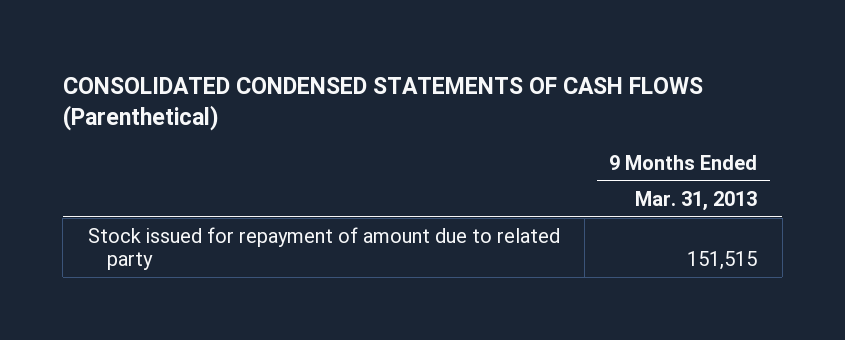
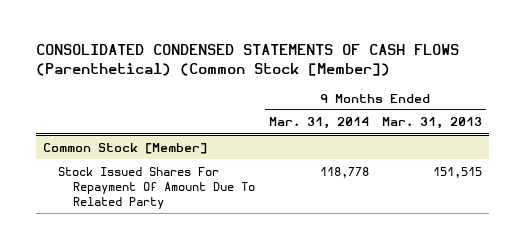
- CONSOLIDATED CONDENSED STATEMENTS OF CASH FLOWS (Parenthetical)
+ CONSOLIDATED CONDENSED STATEMENTS OF CASH FLOWS (Parenthetical) (Common Stock [Member])
- | 9 Months Ended Mar. 31, 2013
+ | 9 Months Ended Mar. 31, 2014 | 9 Months Ended Mar. 31, 2013
- Stock issued for repayment of amount due to related party | 151,515
+ Common Stock [Member]
+ Stock Issued Shares For Repayment Of Amount Due To Related Party | 118,778 | 151,515

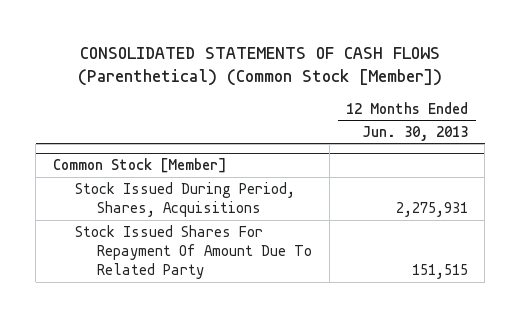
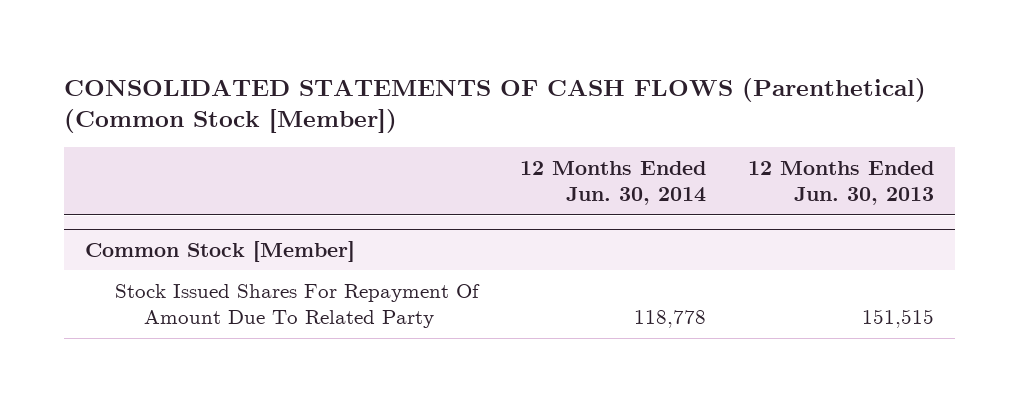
- | 12 Months Ended Jun. 30, 2013
+ | 12 Months Ended Jun. 30, 2014 | 12 Months Ended Jun. 30, 2013
@ Common Stock [Member]
- Stock Issued During Period, Shares, Acquisitions | 2,275,931

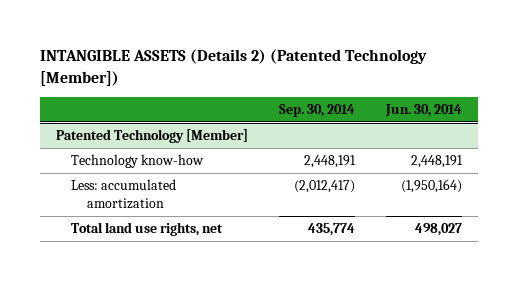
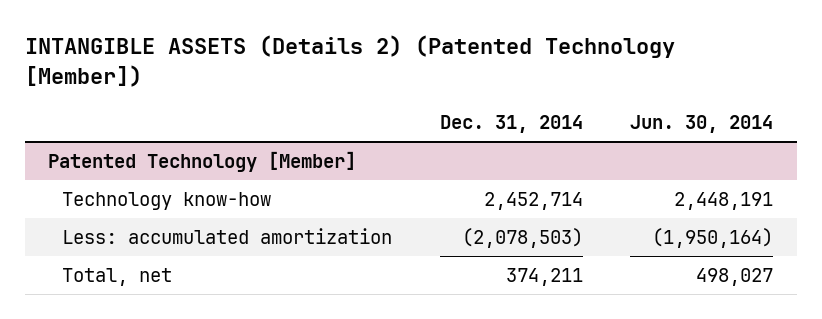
- | Sep. 30, 2014 | Jun. 30, 2014
+ | Dec. 31, 2014 | Jun. 30, 2014
@ Patented Technology [Member]
- Total land use rights, net | 435,774 | 498,027
+ Total, net | 374,211 | 498,027

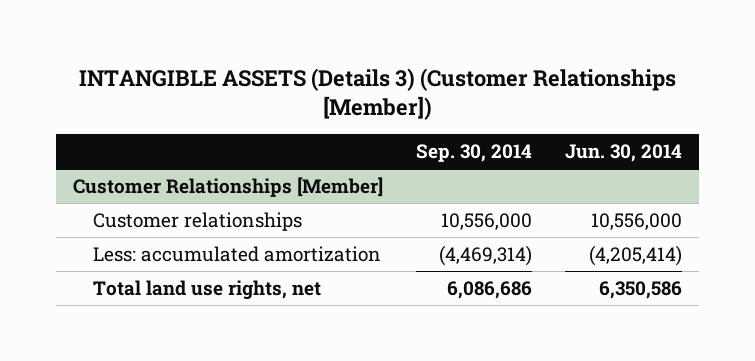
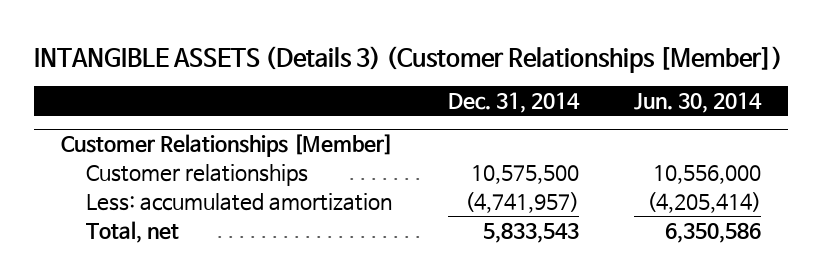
- | Sep. 30, 2014 | Jun. 30, 2014
+ | Dec. 31, 2014 | Jun. 30, 2014
@ Customer Relationships [Member]
- Total land use rights, net | 6,086,686 | 6,350,586
+ Total, net | 5,833,543 | 6,350,586

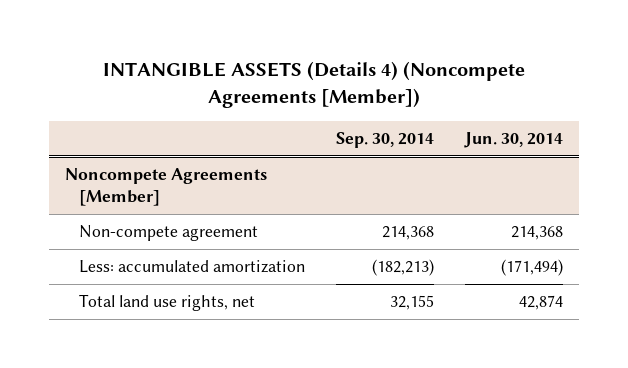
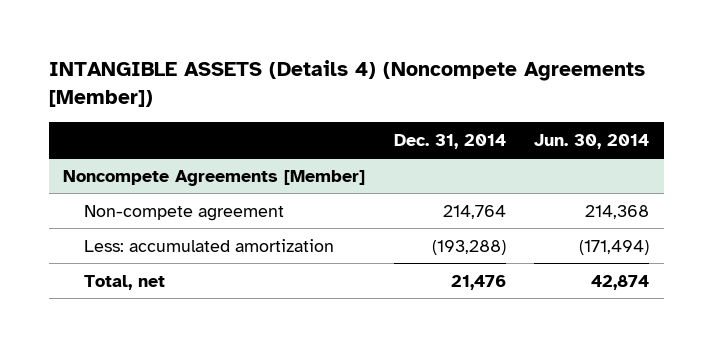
- | Sep. 30, 2014 | Jun. 30, 2014
+ | Dec. 31, 2014 | Jun. 30, 2014
@ Noncompete Agreements [Member]
- Total land use rights, net | 32,155 | 42,874
+ Total, net | 21,476 | 42,874

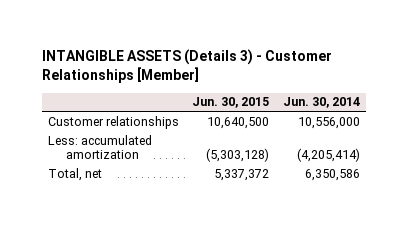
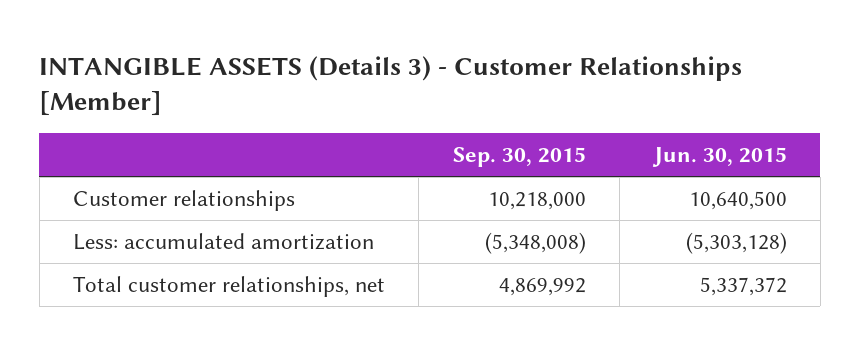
- | Jun. 30, 2015 | Jun. 30, 2014
+ | Sep. 30, 2015 | Jun. 30, 2015
- Total, net | 5,337,372 | 6,350,586
+ Total customer relationships, net | 4,869,992 | 5,337,372

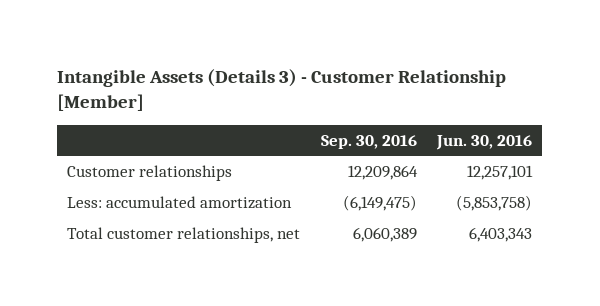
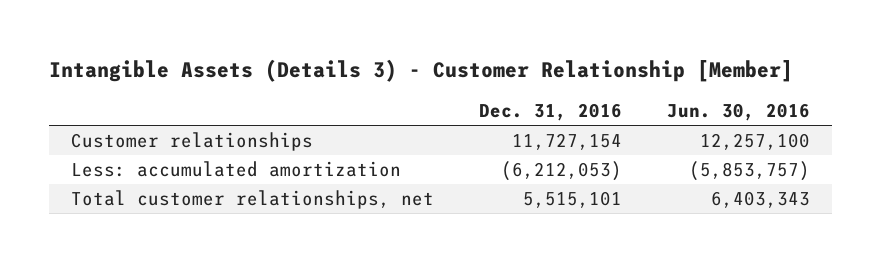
- | Sep. 30, 2016 | Jun. 30, 2016
+ | Dec. 31, 2016 | Jun. 30, 2016
- Customer relationships | 12,209,864 | 12,257,101
- Less: accumulated amortization | (6,149,475) | (5,853,758)
+ Customer relationships | 11,727,154 | 12,257,100
+ Less: accumulated amortization | (6,212,053) | (5,853,757)

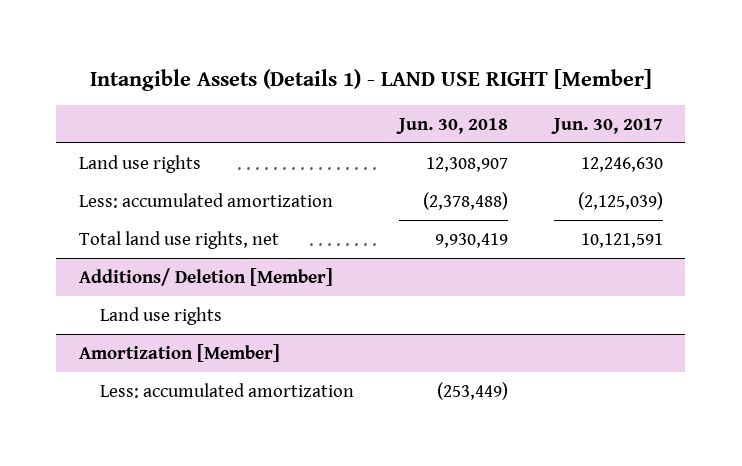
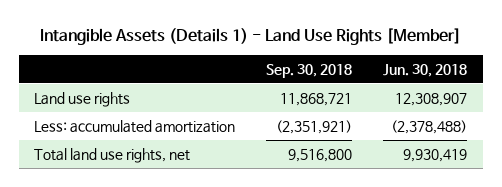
- Intangible Assets (Details 1) - LAND USE RIGHT [Member]
+ Intangible Assets (Details 1) - Land Use Rights [Member]
- | Jun. 30, 2018 | Jun. 30, 2017
+ | Sep. 30, 2018 | Jun. 30, 2018
- Additions/ Deletion [Member]
- Land use rights
- Amortization [Member]
- Less: accumulated amortization | (253,449) |

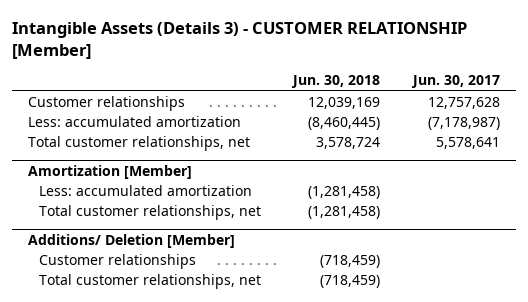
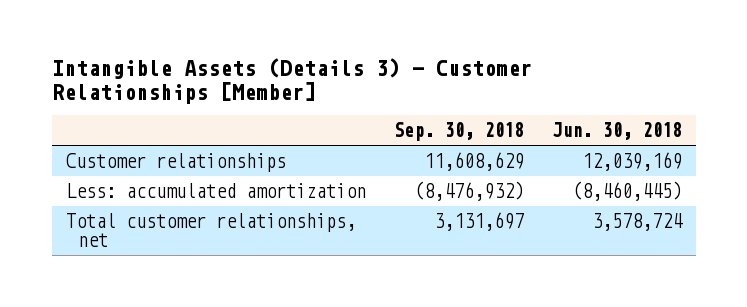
- Intangible Assets (Details 3) - CUSTOMER RELATIONSHIP [Member]
+ Intangible Assets (Details 3) - Customer Relationships [Member]
- | Jun. 30, 2018 | Jun. 30, 2017
+ | Sep. 30, 2018 | Jun. 30, 2018
- Amortization [Member]
- Less: accumulated amortization | (1,281,458) |
- Total customer relationships, net | (1,281,458) |
- Additions/ Deletion [Member]
- Customer relationships | (718,459) |
- Total customer relationships, net | (718,459) |

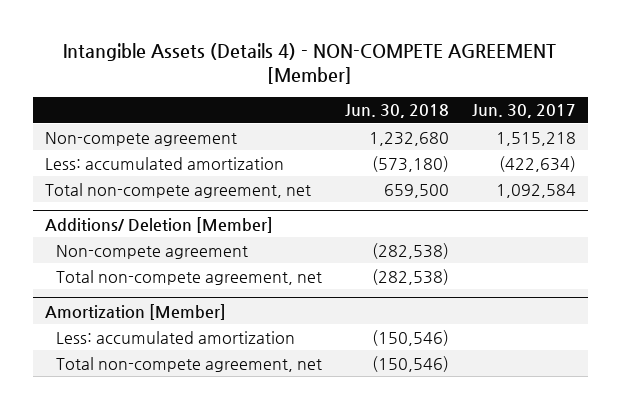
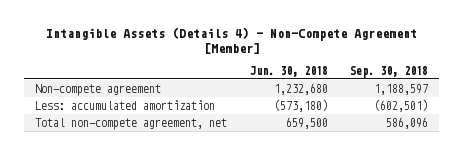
- Intangible Assets (Details 4) - NON-COMPETE AGREEMENT [Member]
+ Intangible Assets (Details 4) - Non-Compete Agreement [Member]
- | Jun. 30, 2018 | Jun. 30, 2017
+ | Jun. 30, 2018 | Sep. 30, 2018
- Additions/ Deletion [Member]
- Non-compete agreement | (282,538) |
- Total non-compete agreement, net | (282,538) |
- Amortization [Member]
- Less: accumulated amortization | (150,546) |
- Total non-compete agreement, net | (150,546) |

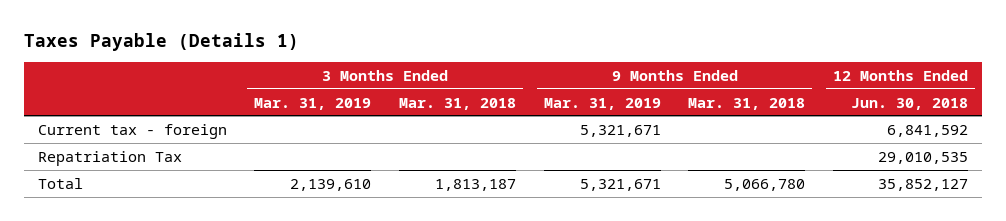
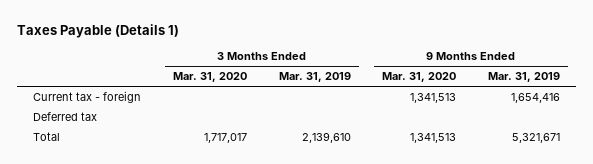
- | 3 Months Ended Mar. 31, 2019 | 3 Months Ended Mar. 31, 2018 | 9 Months Ended Mar. 31, 2019 | 9 Months Ended Mar. 31, 2018 | 12 Months Ended Jun. 30, 2018
+ | 3 Months Ended Mar. 31, 2020 | 3 Months Ended Mar. 31, 2019 | 9 Months Ended Mar. 31, 2020 | 9 Months Ended Mar. 31, 2019
- Current tax - foreign | | | 5,321,671 | | 6,841,592
- Repatriation Tax | | | | | 29,010,535
+ Current tax - foreign | | | 1,341,513 | 1,654,416
+ Deferred tax

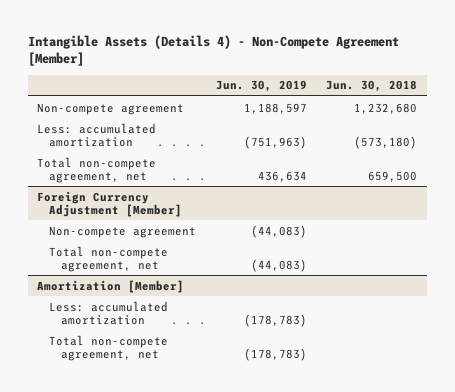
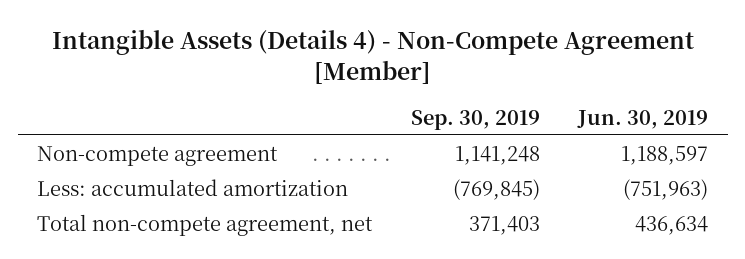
- | Jun. 30, 2019 | Jun. 30, 2018
+ | Sep. 30, 2019 | Jun. 30, 2019
- Foreign Currency Adjustment [Member]
- Non-compete agreement | (44,083) |
- Total non-compete agreement, net | (44,083) |
- Amortization [Member]
- Less: accumulated amortization | (178,783) |
- Total non-compete agreement, net | (178,783) |

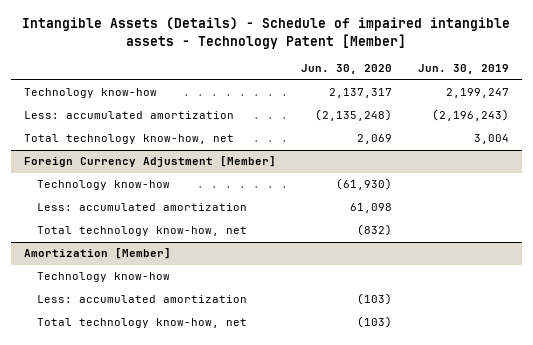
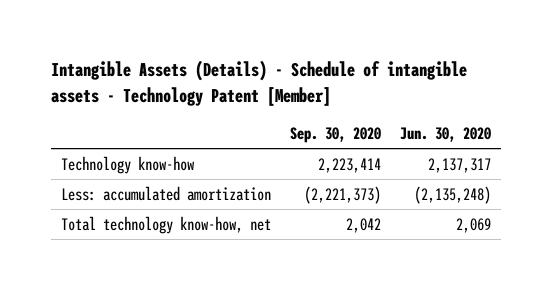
- Intangible Assets (Details) - Schedule of impaired intangible assets - Technology Patent [Member]
+ Intangible Assets (Details) - Schedule of intangible assets - Technology Patent [Member]
- | Jun. 30, 2020 | Jun. 30, 2019
+ | Sep. 30, 2020 | Jun. 30, 2020
- Foreign Currency Adjustment [Member]
- Technology know-how | (61,930) |
- Less: accumulated amortization | 61,098 |
- Total technology know-how, net | (832) |
- Amortization [Member]
- Technology know-how
- Less: accumulated amortization | (103) |
- Total technology know-how, net | (103) |

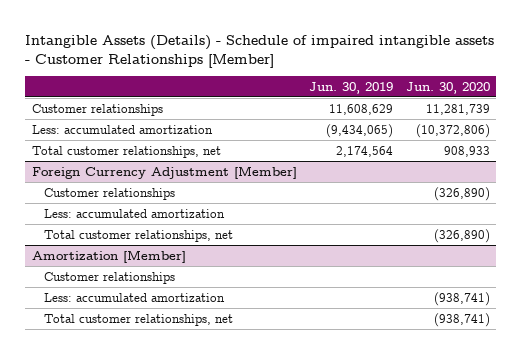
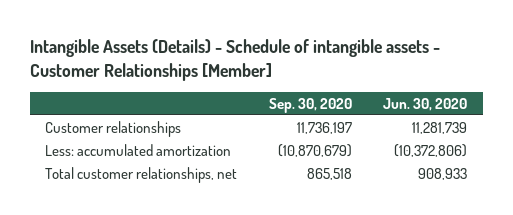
- Intangible Assets (Details) - Schedule of impaired intangible assets - Customer Relationships [Member]
+ Intangible Assets (Details) - Schedule of intangible assets - Customer Relationships [Member]
- | Jun. 30, 2019 | Jun. 30, 2020
+ | Sep. 30, 2020 | Jun. 30, 2020
- Foreign Currency Adjustment [Member]
- Customer relationships | | (326,890)
- Less: accumulated amortization
- Total customer relationships, net | | (326,890)
- Amortization [Member]
- Customer relationships
- Less: accumulated amortization | | (938,741)
- Total customer relationships, net | | (938,741)

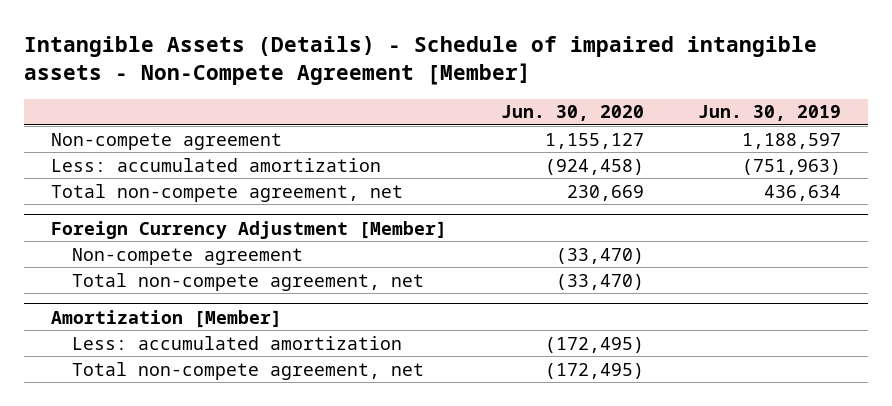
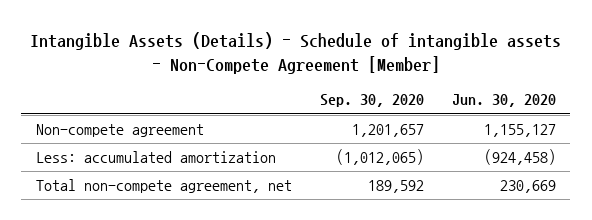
- Intangible Assets (Details) - Schedule of impaired intangible assets - Non-Compete Agreement [Member]
+ Intangible Assets (Details) - Schedule of intangible assets - Non-Compete Agreement [Member]
- | Jun. 30, 2020 | Jun. 30, 2019
+ | Sep. 30, 2020 | Jun. 30, 2020
- Foreign Currency Adjustment [Member]
- Non-compete agreement | (33,470) |
- Total non-compete agreement, net | (33,470) |
- Amortization [Member]
- Less: accumulated amortization | (172,495) |
- Total non-compete agreement, net | (172,495) |

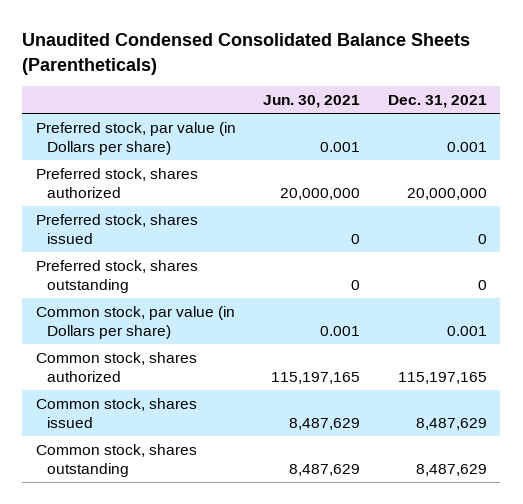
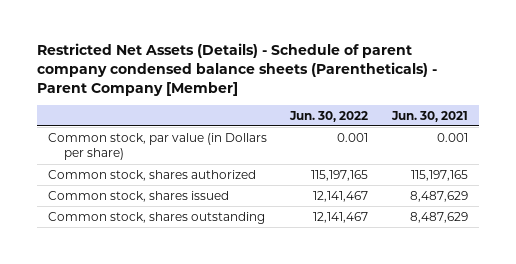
- Unaudited Condensed Consolidated Balance Sheets (Parentheticals)
+ Restricted Net Assets (Details) - Schedule of parent company condensed balance sheets (Parentheticals) - Parent Company [Member]
- | Jun. 30, 2021 | Dec. 31, 2021
+ | Jun. 30, 2022 | Jun. 30, 2021
- Preferred stock, par value (in Dollars per share) | 0.001 | 0.001
- Preferred stock, shares authorized | 20,000,000 | 20,000,000
- Preferred stock, shares issued | 0 | 0
- Preferred stock, shares outstanding | 0 | 0

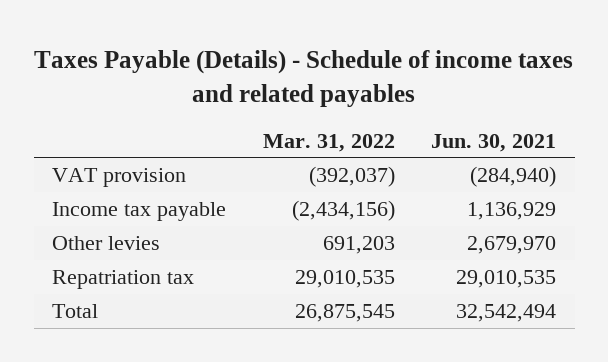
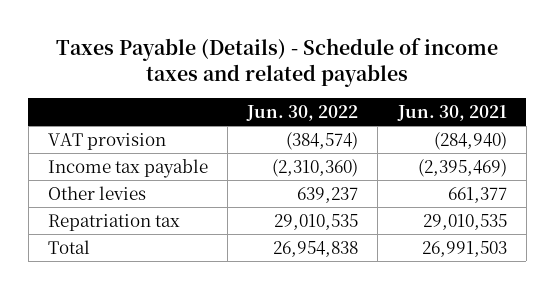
- | Mar. 31, 2022 | Jun. 30, 2021
+ | Jun. 30, 2022 | Jun. 30, 2021
- Income tax payable | (2,434,156) | 1,136,929
- Other levies | 691,203 | 2,679,970
+ Income tax payable | (2,310,360) | (2,395,469)
+ Other levies | 639,237 | 661,377
- Total | 26,875,545 | 32,542,494
+ Total | 26,954,838 | 26,991,503

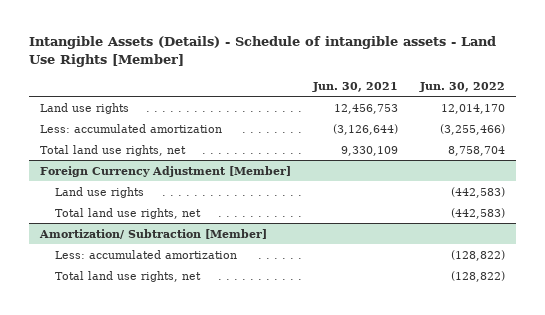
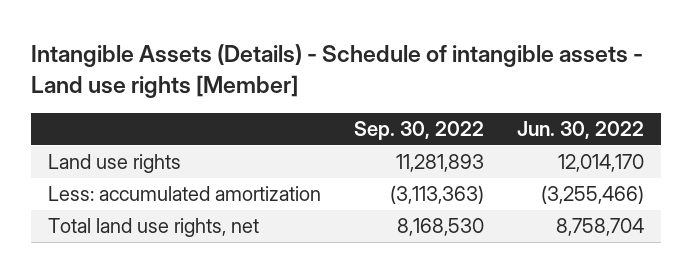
- Intangible Assets (Details) - Schedule of intangible assets - Land Use Rights [Member]
+ Intangible Assets (Details) - Schedule of intangible assets - Land use rights [Member]
- | Jun. 30, 2021 | Jun. 30, 2022
+ | Sep. 30, 2022 | Jun. 30, 2022
- Foreign Currency Adjustment [Member]
- Land use rights | | (442,583)
- Total land use rights, net | | (442,583)
- Amortization/ Subtraction [Member]
- Less: accumulated amortization | | (128,822)
- Total land use rights, net | | (128,822)

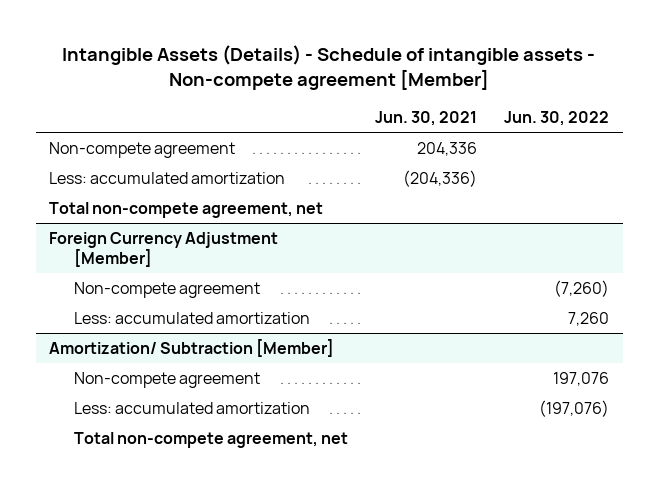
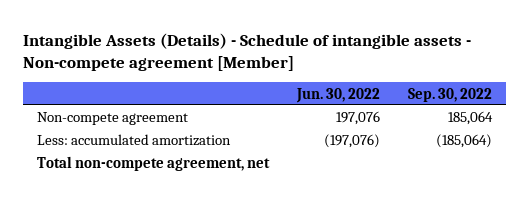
- | Jun. 30, 2021 | Jun. 30, 2022
+ | Jun. 30, 2022 | Sep. 30, 2022
- Non-compete agreement | 204,336 |
- Less: accumulated amortization | (204,336) |
- Total non-compete agreement, net
- Foreign Currency Adjustment [Member]
- Non-compete agreement | | (7,260)
- Less: accumulated amortization | | 7,260
- Amortization/ Subtraction [Member]

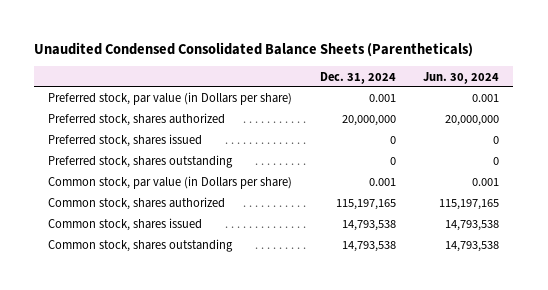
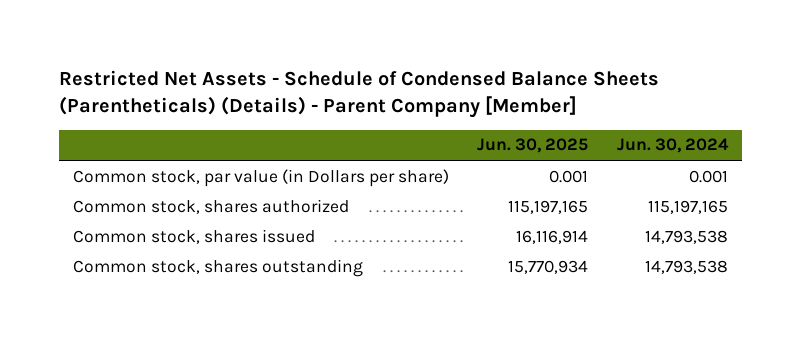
- Unaudited Condensed Consolidated Balance Sheets (Parentheticals)
+ Restricted Net Assets - Schedule of Condensed Balance Sheets (Parentheticals) (Details) - Parent Company [Member]
- | Dec. 31, 2024 | Jun. 30, 2024
+ | Jun. 30, 2025 | Jun. 30, 2024
- Preferred stock, par value (in Dollars per share) | 0.001 | 0.001
- Preferred stock, shares authorized | 20,000,000 | 20,000,000
- Preferred stock, shares issued | 0 | 0
- Preferred stock, shares outstanding | 0 | 0

